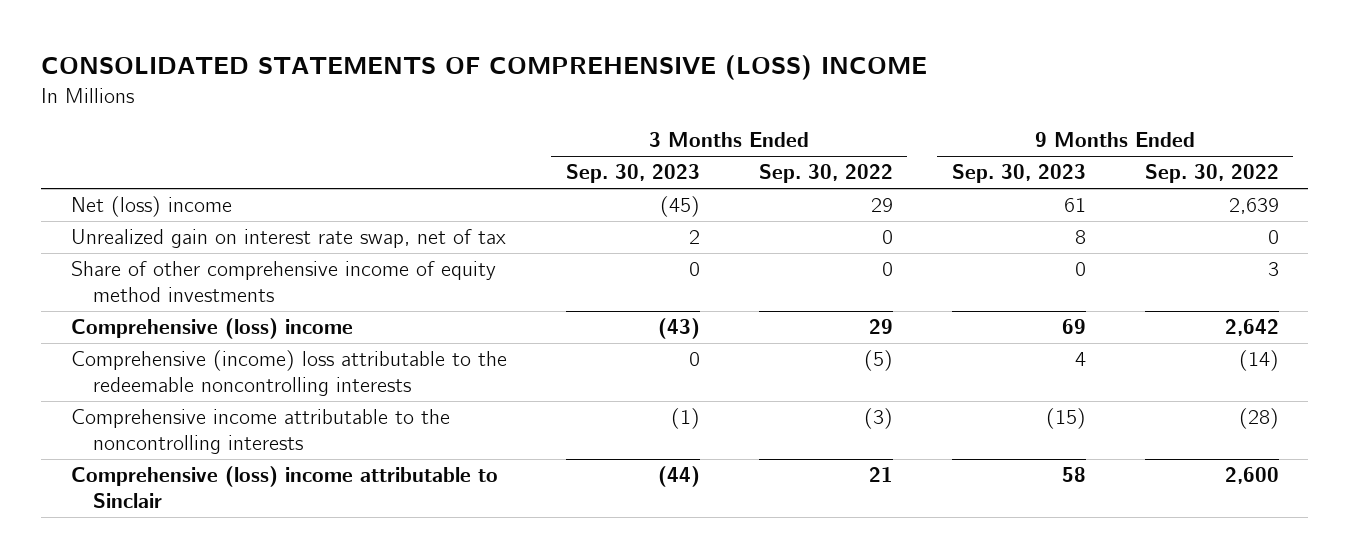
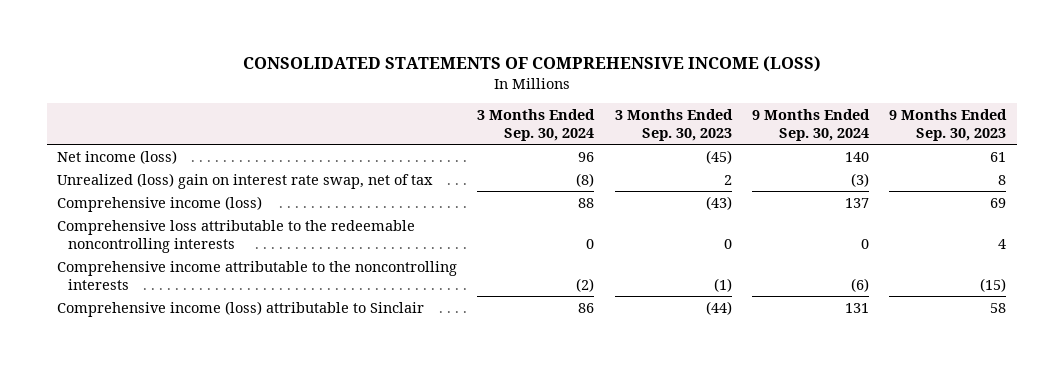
- CONSOLIDATED STATEMENTS OF COMPREHENSIVE (LOSS) INCOME
+ CONSOLIDATED STATEMENTS OF COMPREHENSIVE INCOME (LOSS)
- | 3 Months Ended Sep. 30, 2023 | 3 Months Ended Sep. 30, 2022 | 9 Months Ended Sep. 30, 2023 | 9 Months Ended Sep. 30, 2022
+ | 3 Months Ended Sep. 30, 2024 | 3 Months Ended Sep. 30, 2023 | 9 Months Ended Sep. 30, 2024 | 9 Months Ended Sep. 30, 2023
- Net (loss) income | (45) | 29 | 61 | 2,639
- Unrealized gain on interest rate swap, net of tax | 2 | 0 | 8 | 0
- Share of other comprehensive income of equity method investments | 0 | 0 | 0 | 3
- Comprehensive (loss) income | (43) | 29 | 69 | 2,642
- Comprehensive (income) loss attributable to the redeemable noncontrolling interests | 0 | (5) | 4 | (14)
+ Net income (loss) | 96 | (45) | 140 | 61
+ Unrealized (loss) gain on interest rate swap, net of tax | (8) | 2 | (3) | 8
+ Comprehensive income (loss) | 88 | (43) | 137 | 69
+ Comprehensive loss attributable to the redeemable noncontrolling interests | 0 | 0 | 0 | 4
- Comprehensive (loss) income attributable to Sinclair | (44) | 21 | 58 | 2,600
+ Comprehensive income (loss) attributable to Sinclair | 86 | (44) | 131 | 58

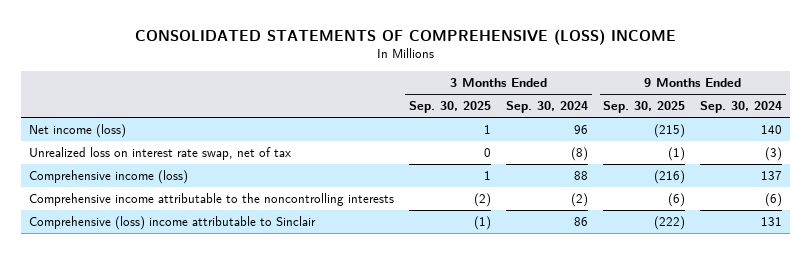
- CONSOLIDATED STATEMENTS OF COMPREHENSIVE INCOME (LOSS)
+ CONSOLIDATED STATEMENTS OF COMPREHENSIVE (LOSS) INCOME
- | 3 Months Ended Sep. 30, 2024 | 3 Months Ended Sep. 30, 2023 | 9 Months Ended Sep. 30, 2024 | 9 Months Ended Sep. 30, 2023
+ | 3 Months Ended Sep. 30, 2025 | 3 Months Ended Sep. 30, 2024 | 9 Months Ended Sep. 30, 2025 | 9 Months Ended Sep. 30, 2024
- Unrealized (loss) gain on interest rate swap, net of tax | (8) | 2 | (3) | 8
+ Unrealized loss on interest rate swap, net of tax | 0 | (8) | (1) | (3)
- Comprehensive loss attributable to the redeemable noncontrolling interests | 0 | 0 | 0 | 4
- Comprehensive income (loss) attributable to Sinclair | 86 | (44) | 131 | 58
+ Comprehensive (loss) income attributable to Sinclair | (1) | 86 | (222) | 131

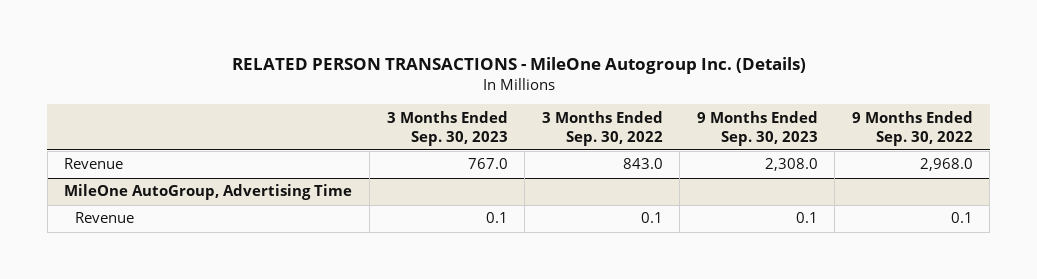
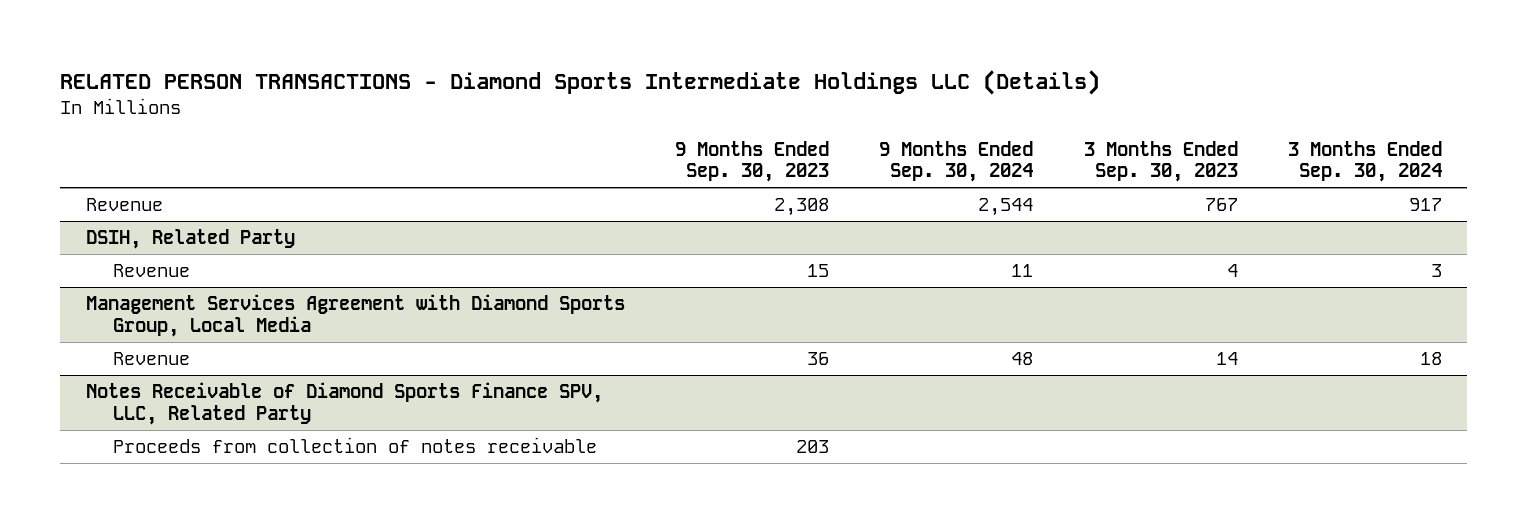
- RELATED PERSON TRANSACTIONS - MileOne Autogroup Inc. (Details)
+ RELATED PERSON TRANSACTIONS - Diamond Sports Intermediate Holdings LLC (Details)
- | 3 Months Ended Sep. 30, 2023 | 3 Months Ended Sep. 30, 2022 | 9 Months Ended Sep. 30, 2023 | 9 Months Ended Sep. 30, 2022
+ | 9 Months Ended Sep. 30, 2023 | 9 Months Ended Sep. 30, 2024 | 3 Months Ended Sep. 30, 2023 | 3 Months Ended Sep. 30, 2024
- Revenue | 767.0 | 843.0 | 2,308.0 | 2,968.0
- MileOne AutoGroup, Advertising Time
- Revenue | 0.1 | 0.1 | 0.1 | 0.1
+ Revenue | 2,308 | 2,544 | 767 | 917
+ DSIH, Related Party
+ Revenue | 15 | 11 | 4 | 3
+ Management Services Agreement with Diamond Sports Group, Local Media
+ Revenue | 36 | 48 | 14 | 18
+ Notes Receivable of Diamond Sports Finance SPV, LLC, Related Party
+ Proceeds from collection of notes receivable | 203 | | |

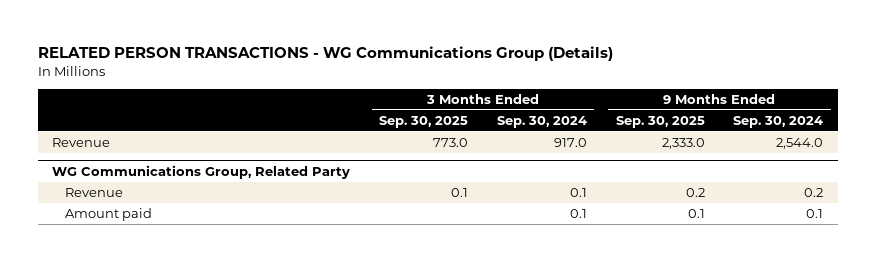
- RELATED PERSON TRANSACTIONS - Diamond Sports Intermediate Holdings LLC (Details)
+ RELATED PERSON TRANSACTIONS - WG Communications Group (Details)
- | 9 Months Ended Sep. 30, 2023 | 9 Months Ended Sep. 30, 2024 | 3 Months Ended Sep. 30, 2023 | 3 Months Ended Sep. 30, 2024
+ | 3 Months Ended Sep. 30, 2025 | 3 Months Ended Sep. 30, 2024 | 9 Months Ended Sep. 30, 2025 | 9 Months Ended Sep. 30, 2024
- Revenue | 2,308 | 2,544 | 767 | 917
- DSIH, Related Party
- Revenue | 15 | 11 | 4 | 3
- Management Services Agreement with Diamond Sports Group, Local Media
- Revenue | 36 | 48 | 14 | 18
- Notes Receivable of Diamond Sports Finance SPV, LLC, Related Party
- Proceeds from collection of notes receivable | 203 | | |
+ Revenue | 773.0 | 917.0 | 2,333.0 | 2,544.0
+ WG Communications Group, Related Party
+ Revenue | 0.1 | 0.1 | 0.2 | 0.2
+ Amount paid | | 0.1 | 0.1 | 0.1

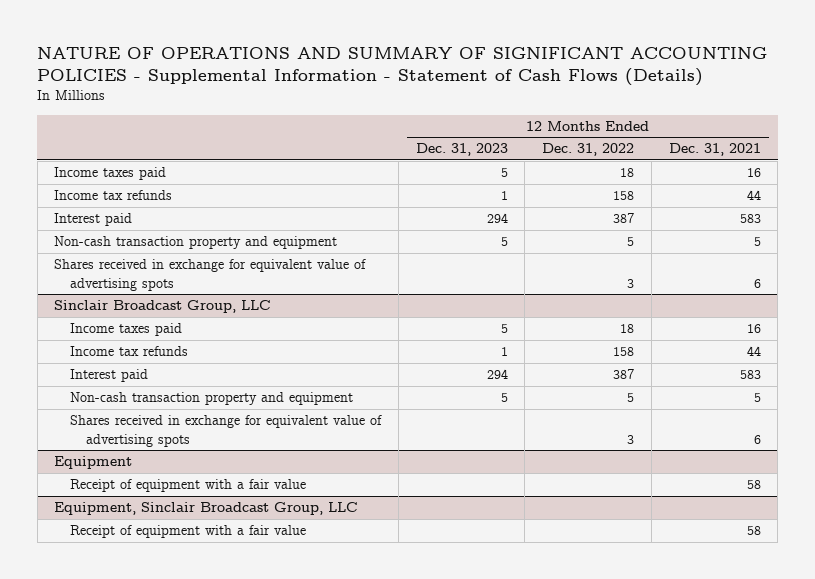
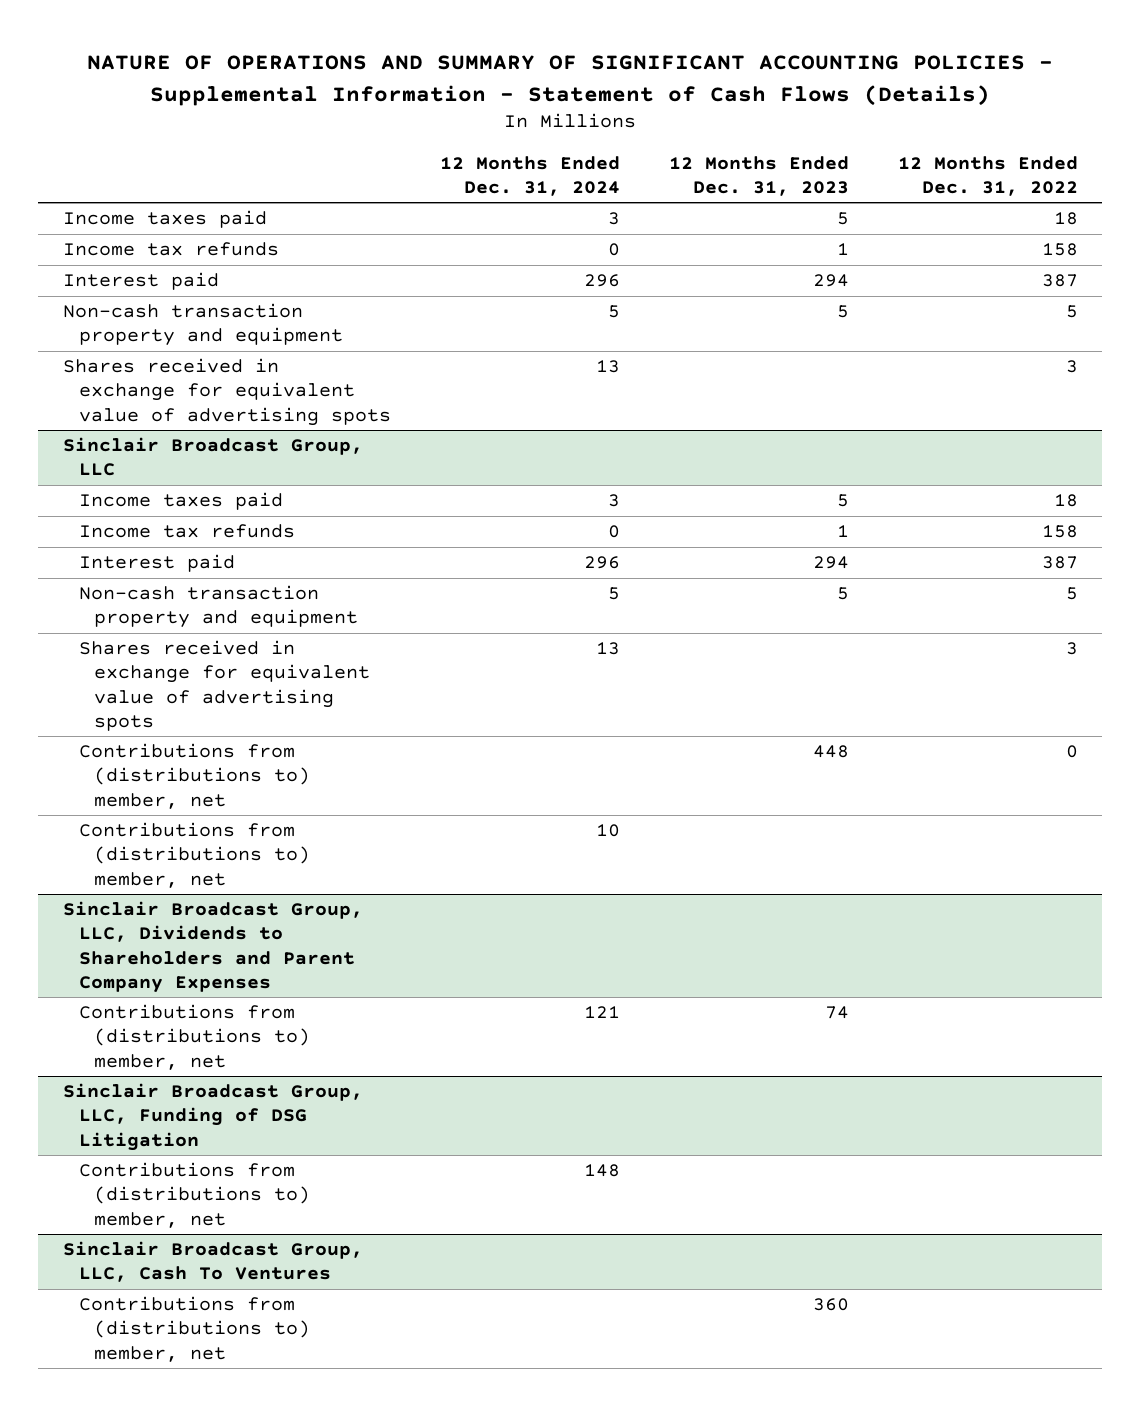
- | 12 Months Ended Dec. 31, 2023 | 12 Months Ended Dec. 31, 2022 | 12 Months Ended Dec. 31, 2021
+ | 12 Months Ended Dec. 31, 2024 | 12 Months Ended Dec. 31, 2023 | 12 Months Ended Dec. 31, 2022
- Equipment
- Receipt of equipment with a fair value | | | 58
- Equipment, Sinclair Broadcast Group, LLC
- Receipt of equipment with a fair value | | | 58
@ Sinclair Broadcast Group, LLC
+ Contributions from (distributions to) member, net | | 448 | 0
+ Contributions from (distributions to) member, net | 10 | |
+ Sinclair Broadcast Group, LLC, Dividends to Shareholders and Parent Company Expenses
+ Contributions from (distributions to) member, net | 121 | 74 |
+ Sinclair Broadcast Group, LLC, Funding of DSG Litigation
+ Contributions from (distributions to) member, net | 148 | |
+ Sinclair Broadcast Group, LLC, Cash To Ventures
+ Contributions from (distributions to) member, net | | 360 |

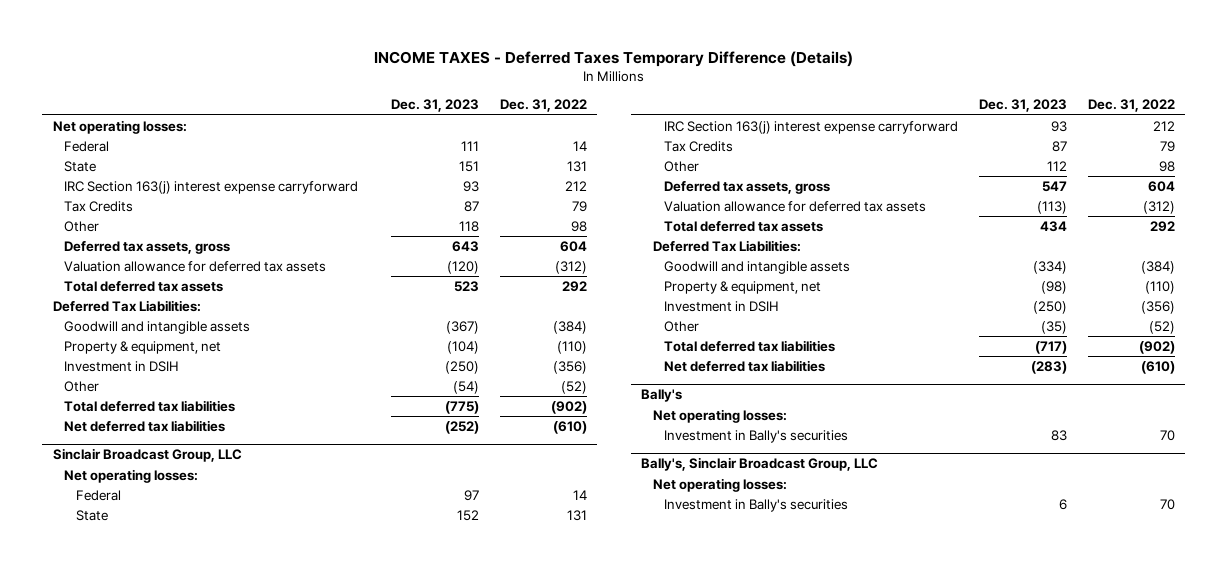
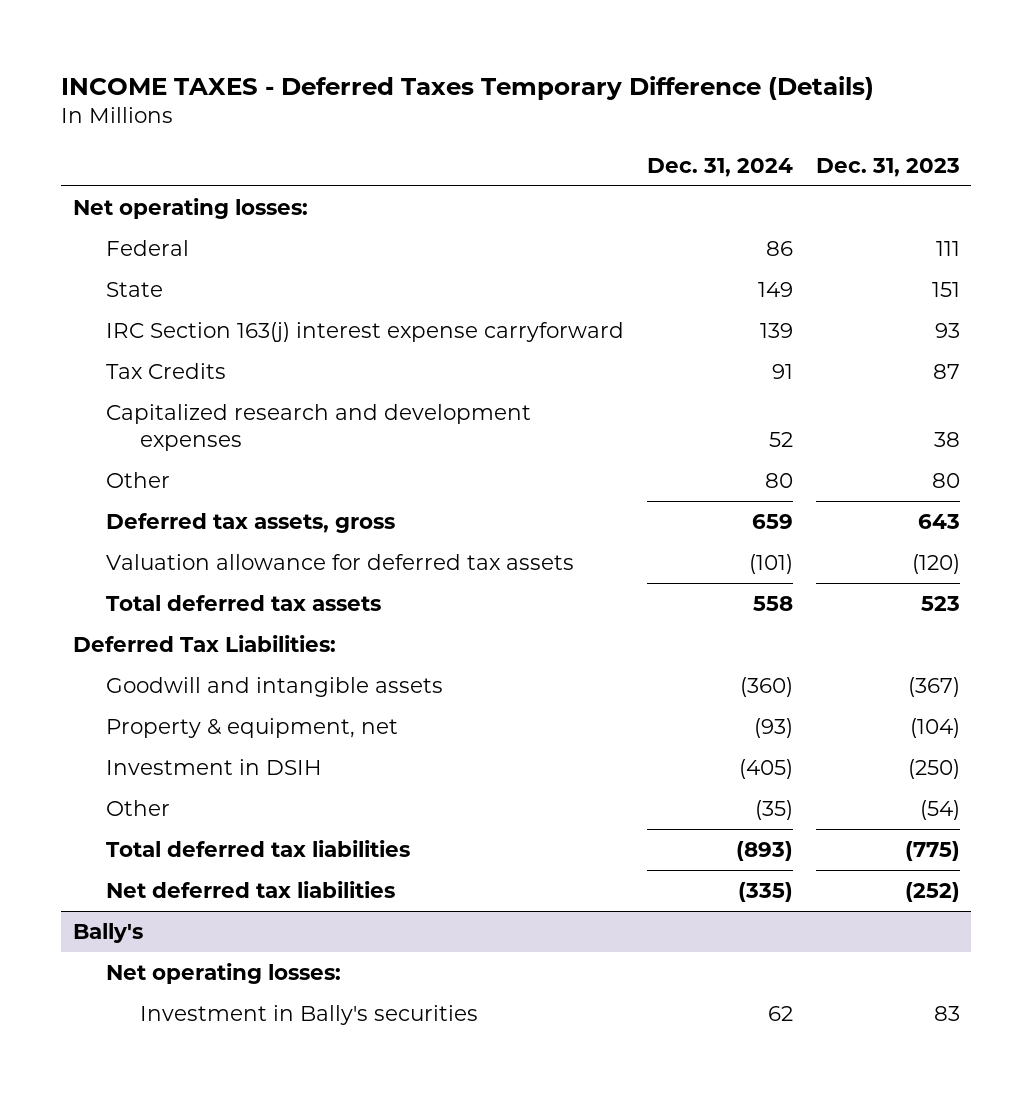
- | Dec. 31, 2023 | Dec. 31, 2022
+ | Dec. 31, 2024 | Dec. 31, 2023
- Other | 118 | 98
+ Capitalized research and development expenses | 52 | 38
+ Other | 80 | 80
- Sinclair Broadcast Group, LLC
- Net operating losses:
- Federal | 97 | 14
- State | 152 | 131
- IRC Section 163(j) interest expense carryforward | 93 | 212
- Tax Credits | 87 | 79
- Other | 112 | 98
- Deferred tax assets, gross | 547 | 604
- Valuation allowance for deferred tax assets | (113) | (312)
- Total deferred tax assets | 434 | 292
- Deferred Tax Liabilities:
- Goodwill and intangible assets | (334) | (384)
- Property & equipment, net | (98) | (110)
- Investment in DSIH | (250) | (356)
- Other | (35) | (52)
- Total deferred tax liabilities | (717) | (902)
- Net deferred tax liabilities | (283) | (610)
- Bally's, Sinclair Broadcast Group, LLC
- Net operating losses:
- Investment in Bally's securities | 6 | 70

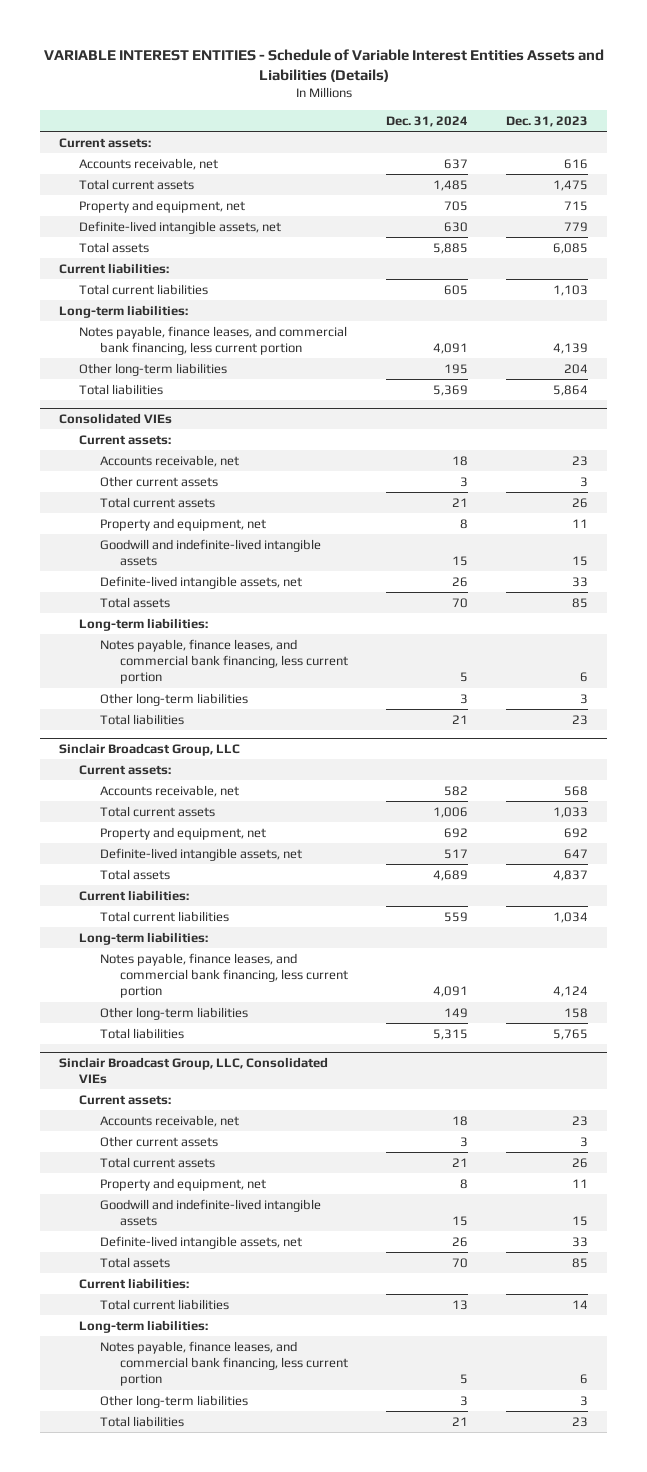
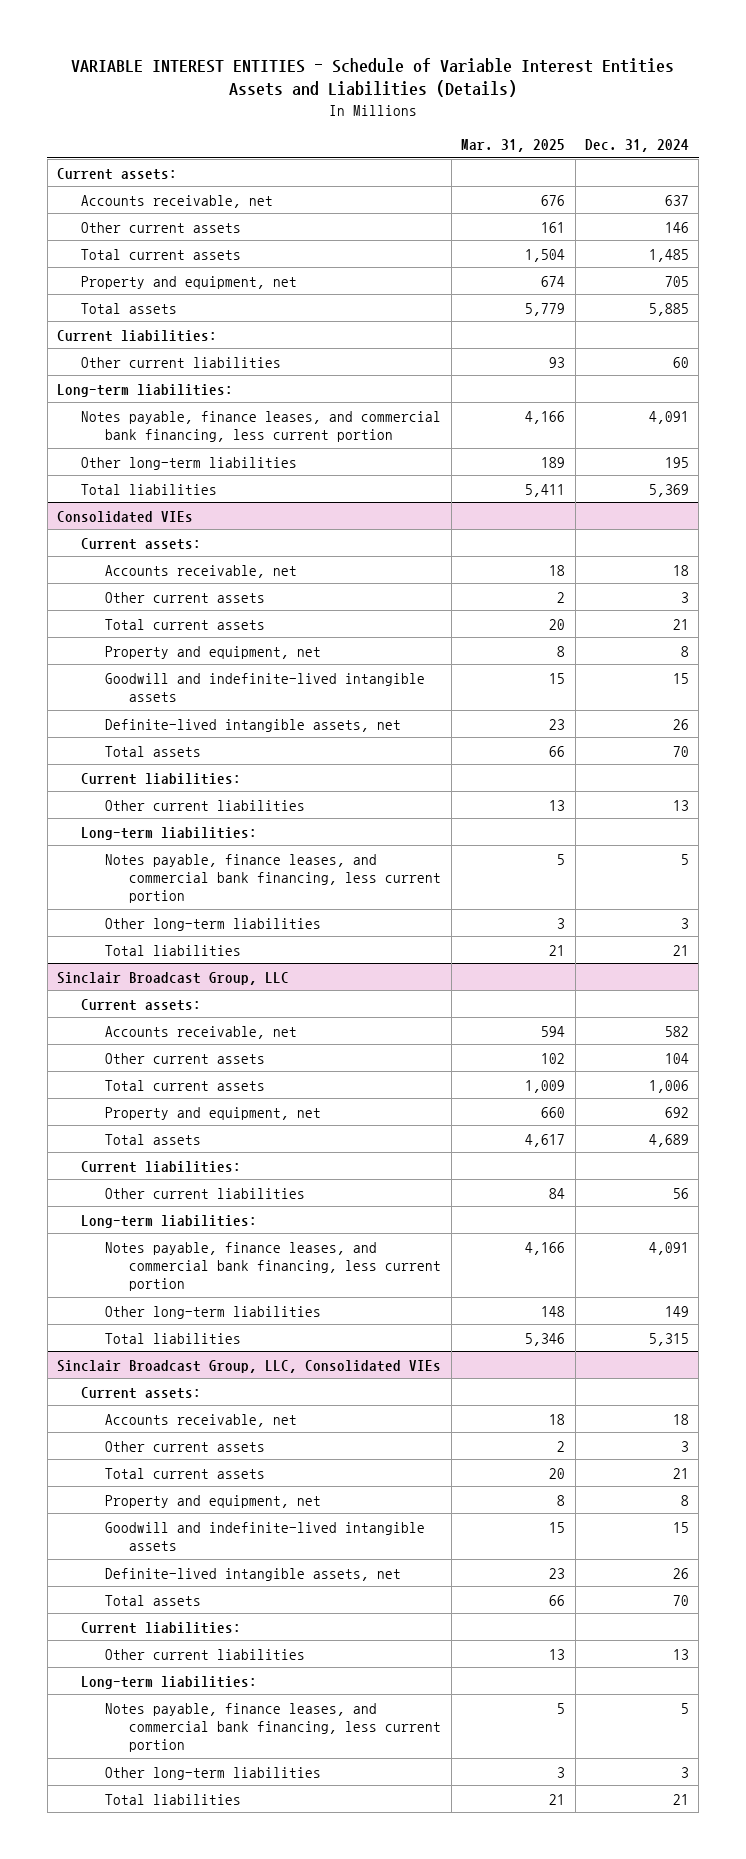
- | Dec. 31, 2024 | Dec. 31, 2023
+ | Mar. 31, 2025 | Dec. 31, 2024
+ Other current assets | 161 | 146
- Definite-lived intangible assets, net | 630 | 779
- Total current liabilities | 605 | 1,103
+ Other current liabilities | 93 | 60
@ Consolidated VIEs
+ Current liabilities:
+ Other current liabilities | 13 | 13
@ Sinclair Broadcast Group, LLC
+ Other current assets | 102 | 104
- Definite-lived intangible assets, net | 517 | 647
- Total current liabilities | 559 | 1,034
+ Other current liabilities | 84 | 56
@ Sinclair Broadcast Group, LLC, Consolidated VIEs
- Total current liabilities | 13 | 14
+ Other current liabilities | 13 | 13

